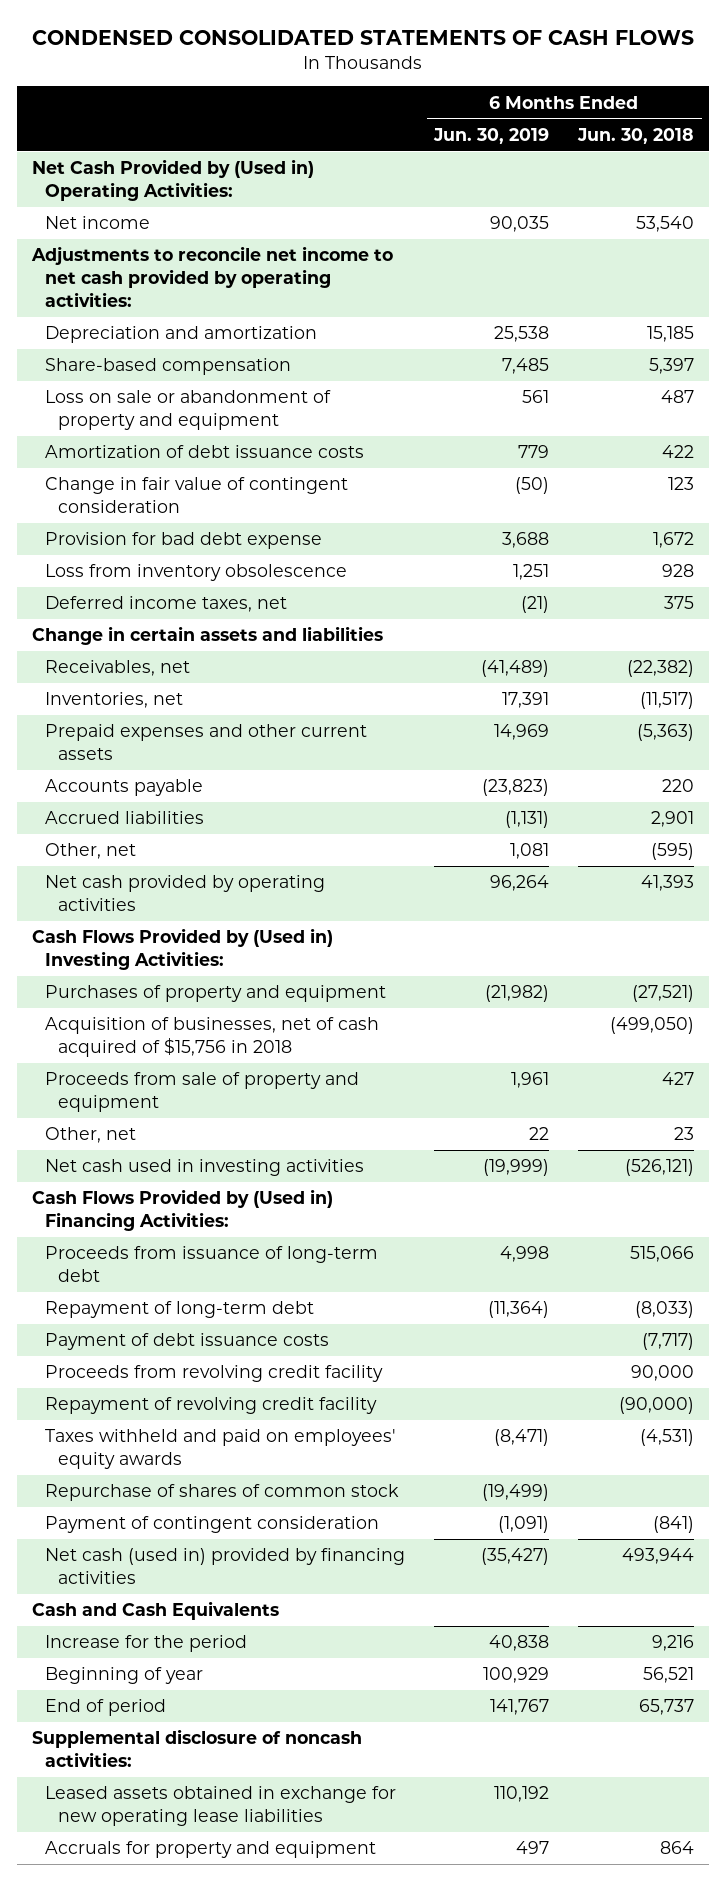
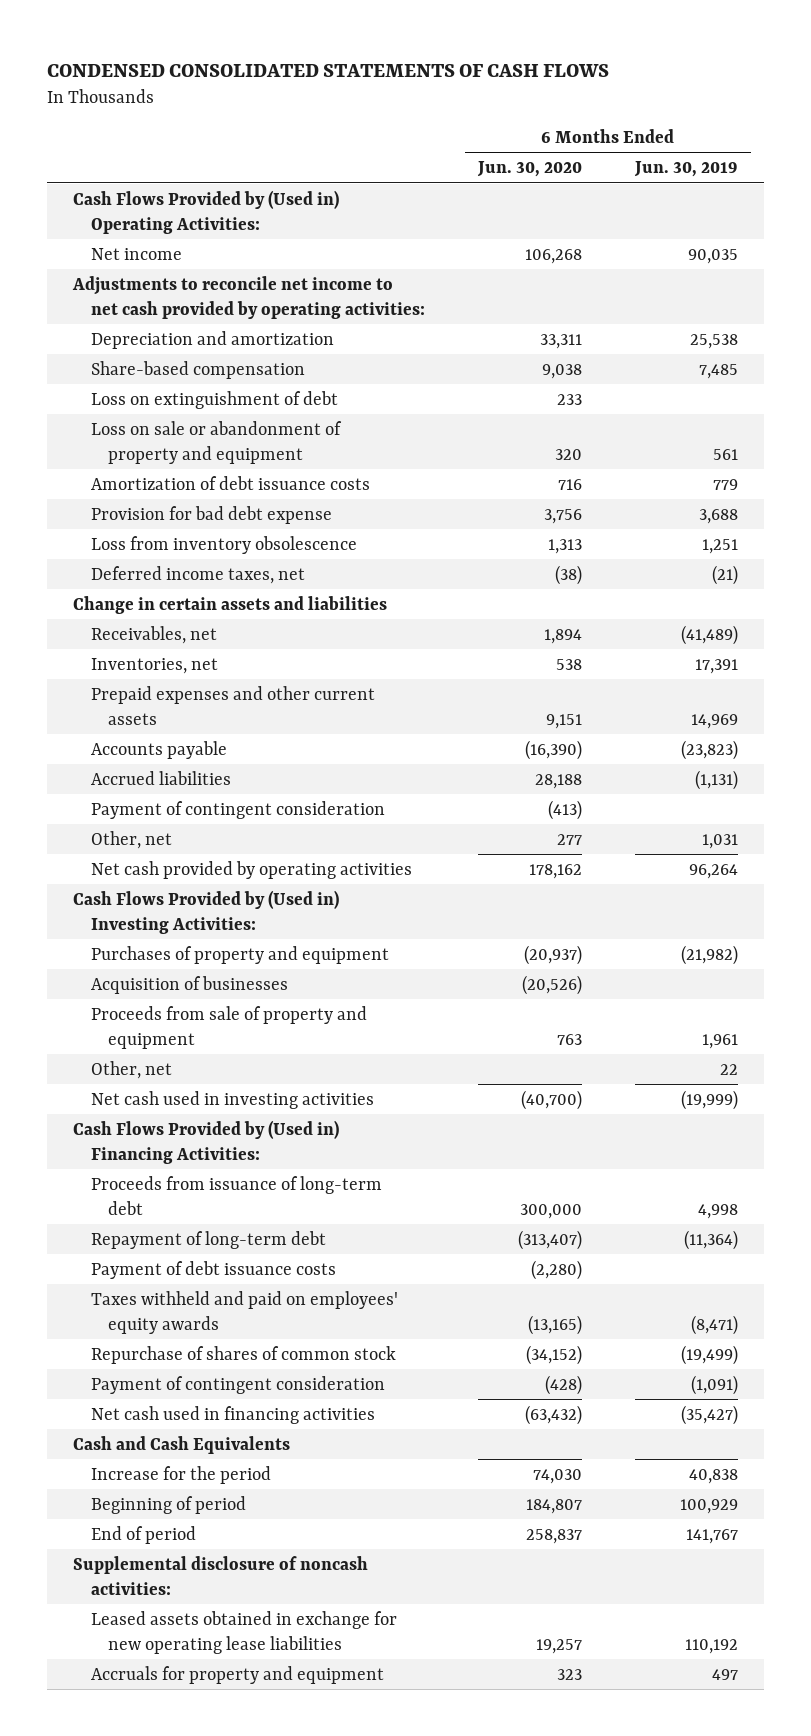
- | 6 Months Ended Jun. 30, 2019 | 6 Months Ended Jun. 30, 2018
+ | 6 Months Ended Jun. 30, 2020 | 6 Months Ended Jun. 30, 2019
- Net Cash Provided by (Used in) Operating Activities:
+ Cash Flows Provided by (Used in) Operating Activities:
+ Loss on extinguishment of debt | 233 |
- Change in fair value of contingent consideration | (50) | 123
- Other, net | 1,081 | (595)
+ Payment of contingent consideration | (413) |
+ Other, net | 277 | 1,031
- Acquisition of businesses, net of cash acquired of $15,756 in 2018 | | (499,050)
+ Acquisition of businesses | (20,526) |
- Proceeds from revolving credit facility | | 90,000
- Repayment of revolving credit facility | | (90,000)
- Net cash (used in) provided by financing activities | (35,427) | 493,944
+ Net cash used in financing activities | (63,432) | (35,427)
- Beginning of year | 100,929 | 56,521
+ Beginning of period | 184,807 | 100,929

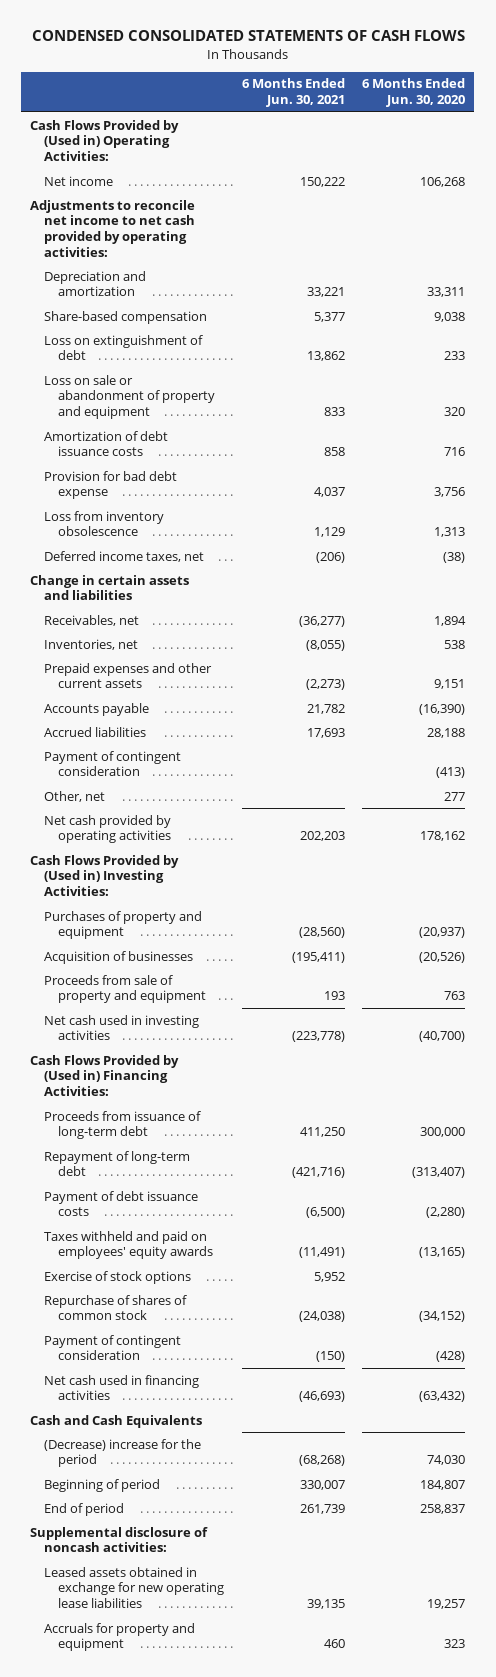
- | 6 Months Ended Jun. 30, 2020 | 6 Months Ended Jun. 30, 2019
+ | 6 Months Ended Jun. 30, 2021 | 6 Months Ended Jun. 30, 2020
- Other, net | | 22
+ Exercise of stock options | 5,952 |
- Increase for the period | 74,030 | 40,838
+ (Decrease) increase for the period | (68,268) | 74,030

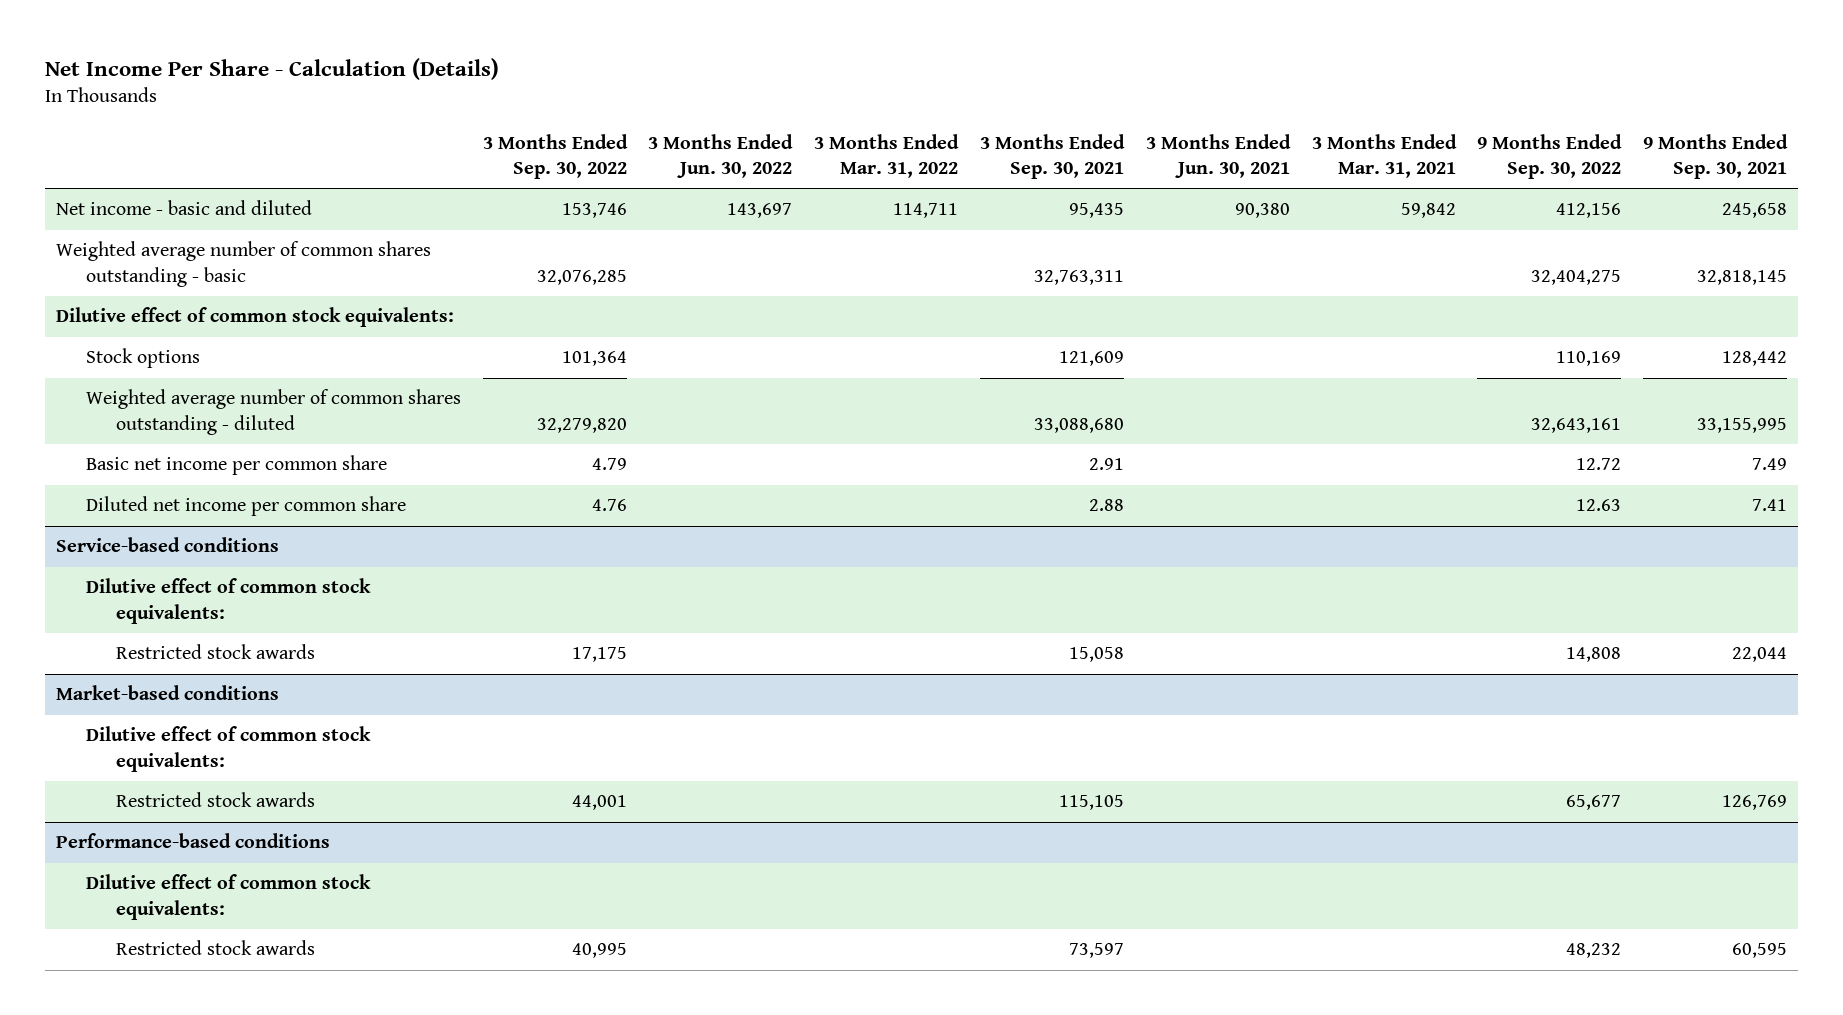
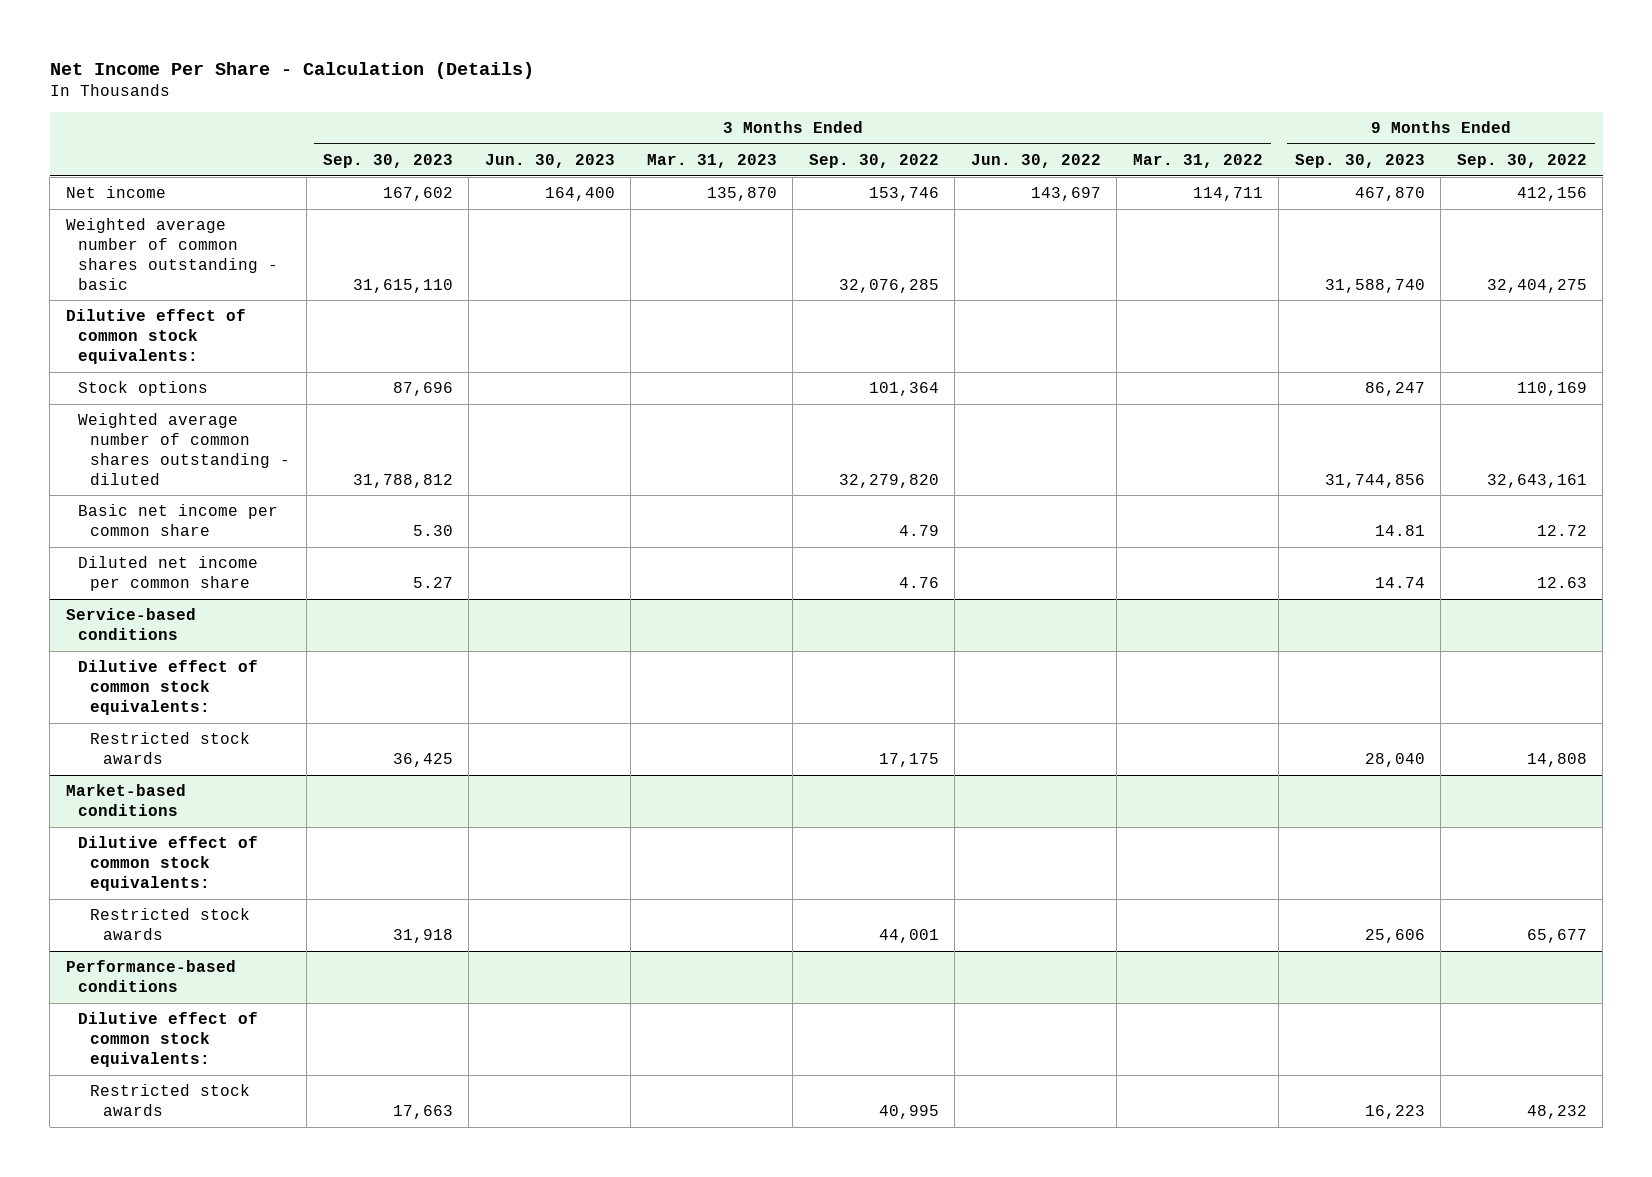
- | 3 Months Ended Sep. 30, 2022 | 3 Months Ended Jun. 30, 2022 | 3 Months Ended Mar. 31, 2022 | 3 Months Ended Sep. 30, 2021 | 3 Months Ended Jun. 30, 2021 | 3 Months Ended Mar. 31, 2021 | 9 Months Ended Sep. 30, 2022 | 9 Months Ended Sep. 30, 2021
+ | 3 Months Ended Sep. 30, 2023 | 3 Months Ended Jun. 30, 2023 | 3 Months Ended Mar. 31, 2023 | 3 Months Ended Sep. 30, 2022 | 3 Months Ended Jun. 30, 2022 | 3 Months Ended Mar. 31, 2022 | 9 Months Ended Sep. 30, 2023 | 9 Months Ended Sep. 30, 2022
- Net income - basic and diluted | 153,746 | 143,697 | 114,711 | 95,435 | 90,380 | 59,842 | 412,156 | 245,658
+ Net income | 167,602 | 164,400 | 135,870 | 153,746 | 143,697 | 114,711 | 467,870 | 412,156

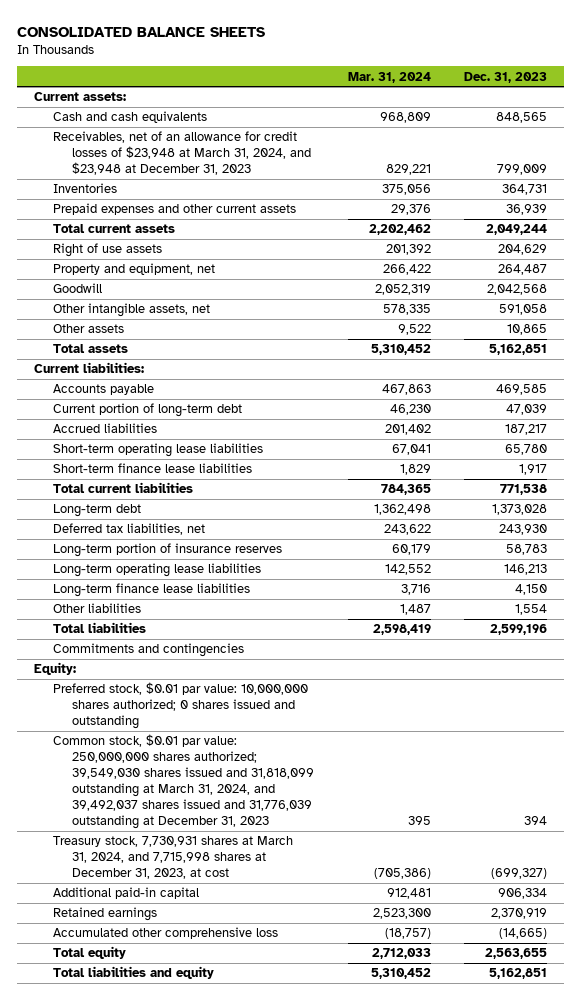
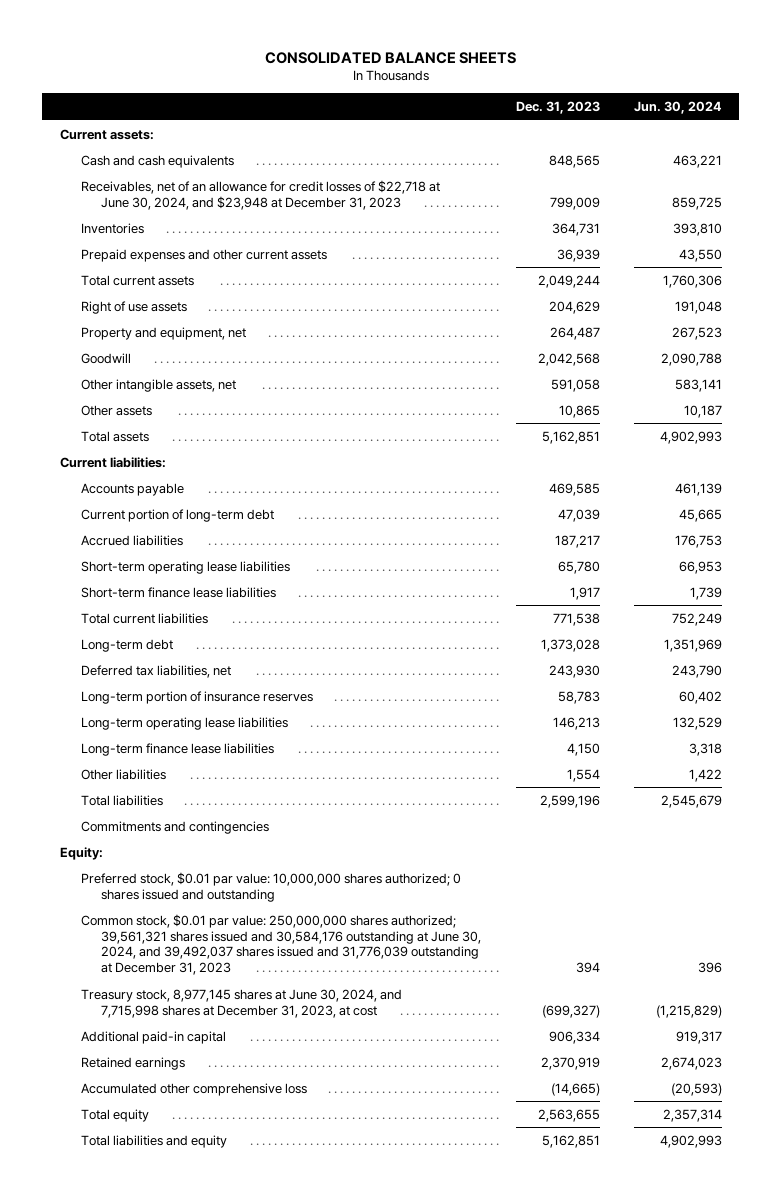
- | Mar. 31, 2024 | Dec. 31, 2023
+ | Dec. 31, 2023 | Jun. 30, 2024
- Receivables, net of an allowance for credit losses of $23,948 at March 31, 2024, and $23,948 at December 31, 2023 | 829,221 | 799,009
+ Receivables, net of an allowance for credit losses of $22,718 at June 30, 2024, and $23,948 at December 31, 2023 | 799,009 | 859,725
- Common stock, $0.01 par value: 250,000,000 shares authorized; 39,549,030 shares issued and 31,818,099 outstanding at March 31, 2024, and 39,492,037 shares issued and 31,776,039 outstanding at December 31, 2023 | 395 | 394
- Treasury stock, 7,730,931 shares at March 31, 2024, and 7,715,998 shares at December 31, 2023, at cost | (705,386) | (699,327)
+ Common stock, $0.01 par value: 250,000,000 shares authorized; 39,561,321 shares issued and 30,584,176 outstanding at June 30, 2024, and 39,492,037 shares issued and 31,776,039 outstanding at December 31, 2023 | 394 | 396
+ Treasury stock, 8,977,145 shares at June 30, 2024, and 7,715,998 shares at December 31, 2023, at cost | (699,327) | (1,215,829)

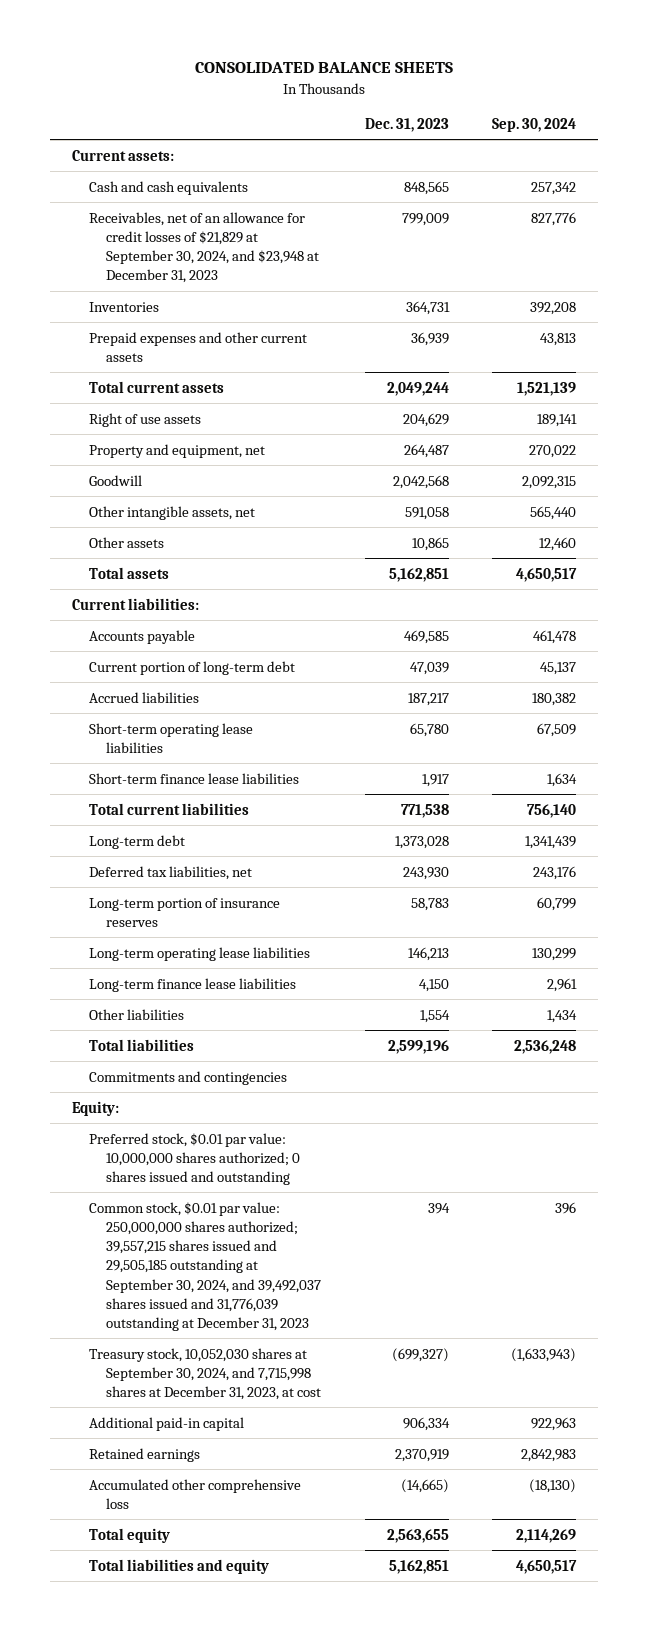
- | Dec. 31, 2023 | Jun. 30, 2024
+ | Dec. 31, 2023 | Sep. 30, 2024
- Receivables, net of an allowance for credit losses of $22,718 at June 30, 2024, and $23,948 at December 31, 2023 | 799,009 | 859,725
+ Receivables, net of an allowance for credit losses of $21,829 at September 30, 2024, and $23,948 at December 31, 2023 | 799,009 | 827,776
- Common stock, $0.01 par value: 250,000,000 shares authorized; 39,561,321 shares issued and 30,584,176 outstanding at June 30, 2024, and 39,492,037 shares issued and 31,776,039 outstanding at December 31, 2023 | 394 | 396
- Treasury stock, 8,977,145 shares at June 30, 2024, and 7,715,998 shares at December 31, 2023, at cost | (699,327) | (1,215,829)
+ Common stock, $0.01 par value: 250,000,000 shares authorized; 39,557,215 shares issued and 29,505,185 outstanding at September 30, 2024, and 39,492,037 shares issued and 31,776,039 outstanding at December 31, 2023 | 394 | 396
+ Treasury stock, 10,052,030 shares at September 30, 2024, and 7,715,998 shares at December 31, 2023, at cost | (699,327) | (1,633,943)

